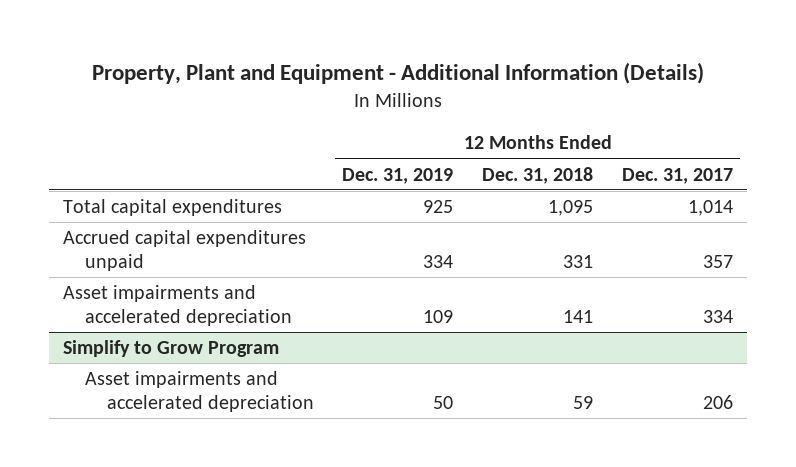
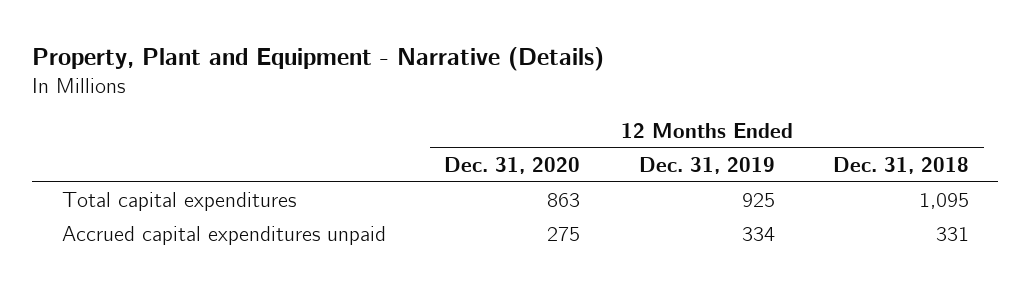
- Property, Plant and Equipment - Additional Information (Details)
+ Property, Plant and Equipment - Narrative (Details)
- | 12 Months Ended Dec. 31, 2019 | 12 Months Ended Dec. 31, 2018 | 12 Months Ended Dec. 31, 2017
+ | 12 Months Ended Dec. 31, 2020 | 12 Months Ended Dec. 31, 2019 | 12 Months Ended Dec. 31, 2018
- Asset impairments and accelerated depreciation | 109 | 141 | 334
- Simplify to Grow Program
- Asset impairments and accelerated depreciation | 50 | 59 | 206

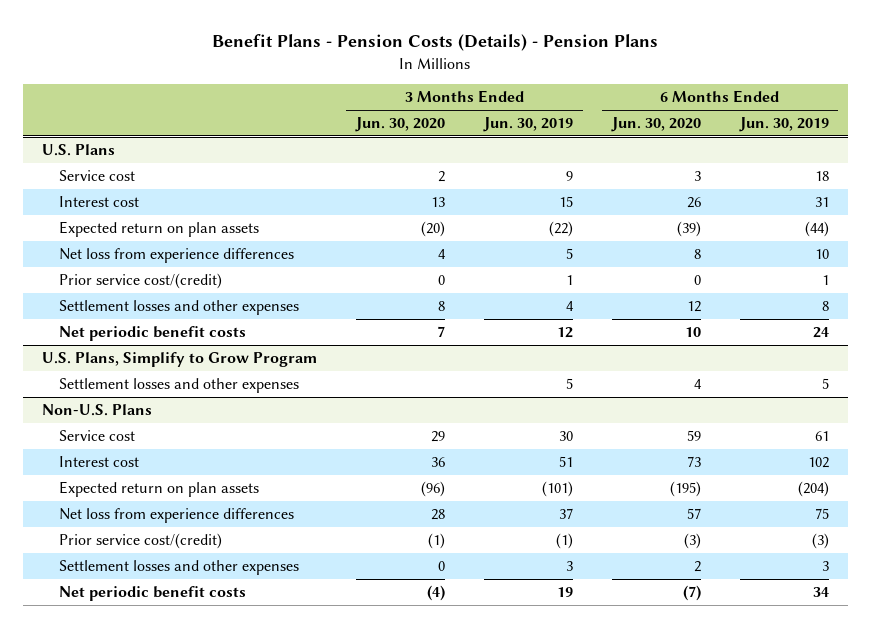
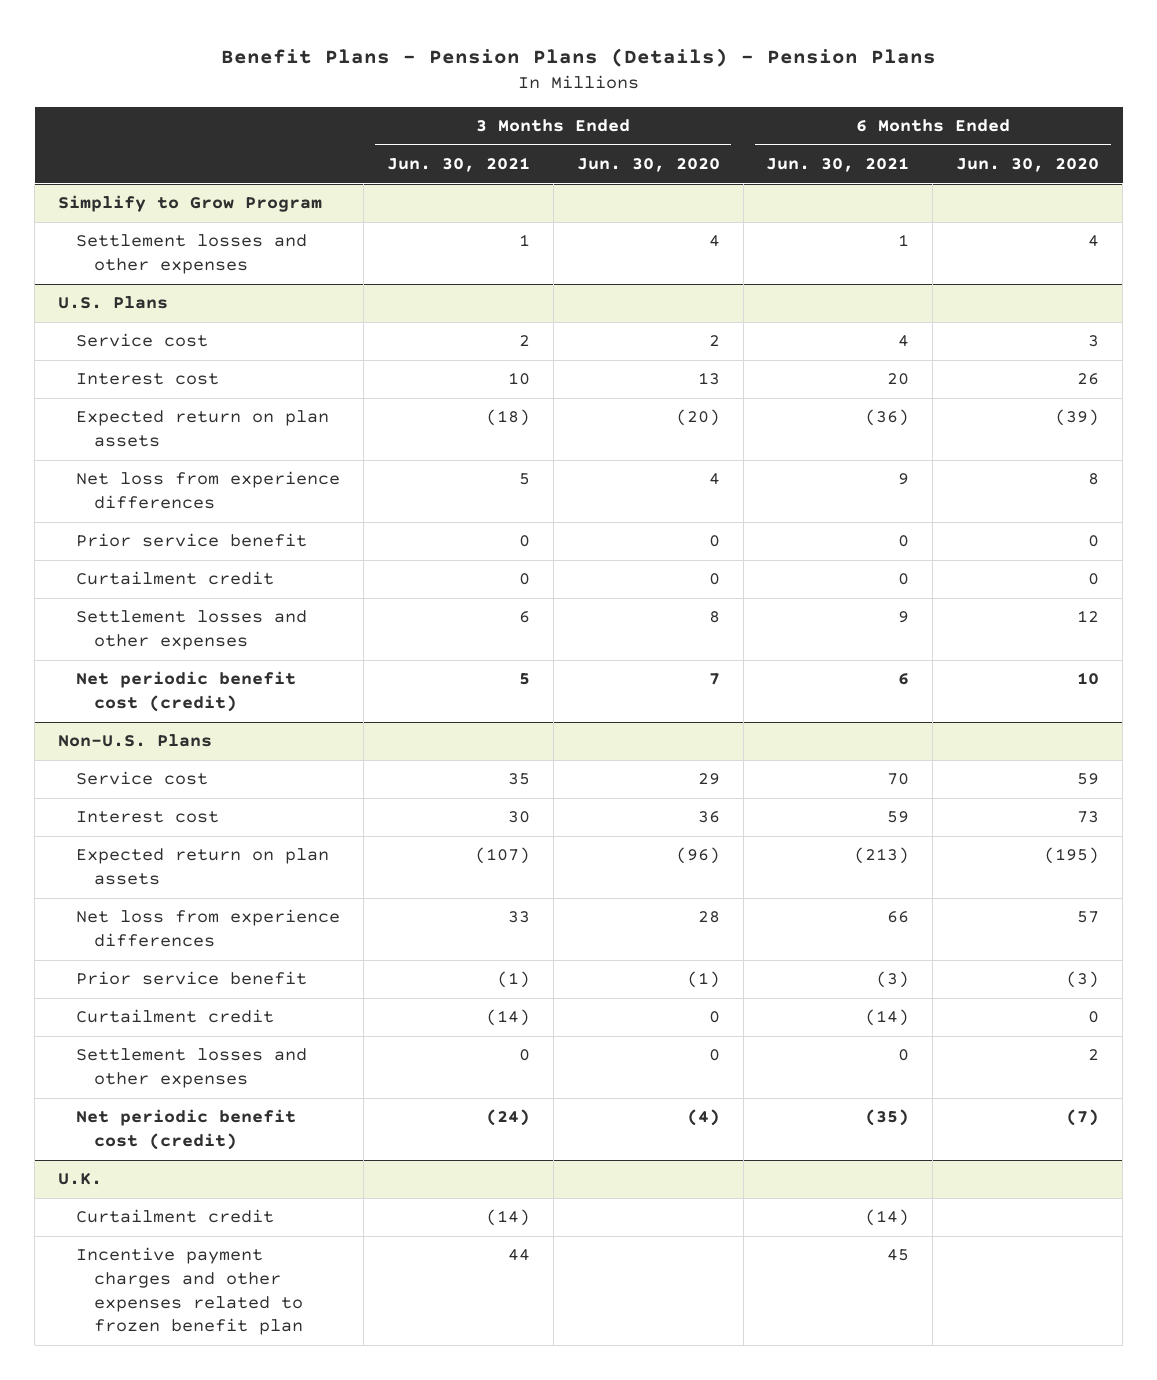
- Benefit Plans - Pension Costs (Details) - Pension Plans
+ Benefit Plans - Pension Plans (Details) - Pension Plans
- | 3 Months Ended Jun. 30, 2020 | 3 Months Ended Jun. 30, 2019 | 6 Months Ended Jun. 30, 2020 | 6 Months Ended Jun. 30, 2019
+ | 3 Months Ended Jun. 30, 2021 | 3 Months Ended Jun. 30, 2020 | 6 Months Ended Jun. 30, 2021 | 6 Months Ended Jun. 30, 2020
+ Simplify to Grow Program
+ Settlement losses and other expenses | 1 | 4 | 1 | 4
@ U.S. Plans
- Prior service cost/(credit) | 0 | 1 | 0 | 1
+ Prior service benefit | 0 | 0 | 0 | 0
+ Curtailment credit | 0 | 0 | 0 | 0
- Net periodic benefit costs | 7 | 12 | 10 | 24
- U.S. Plans, Simplify to Grow Program
- Settlement losses and other expenses | | 5 | 4 | 5
@ U.S. Plans
+ Net periodic benefit cost (credit) | 5 | 7 | 6 | 10
@ Non-U.S. Plans
- Prior service cost/(credit) | (1) | (1) | (3) | (3)
+ Prior service benefit | (1) | (1) | (3) | (3)
+ Curtailment credit | (14) | 0 | (14) | 0
- Net periodic benefit costs | (4) | 19 | (7) | 34
+ Net periodic benefit cost (credit) | (24) | (4) | (35) | (7)
+ U.K.
+ Curtailment credit | (14) | | (14) |
+ Incentive payment charges and other expenses related to frozen benefit plan | 44 | | 45 |

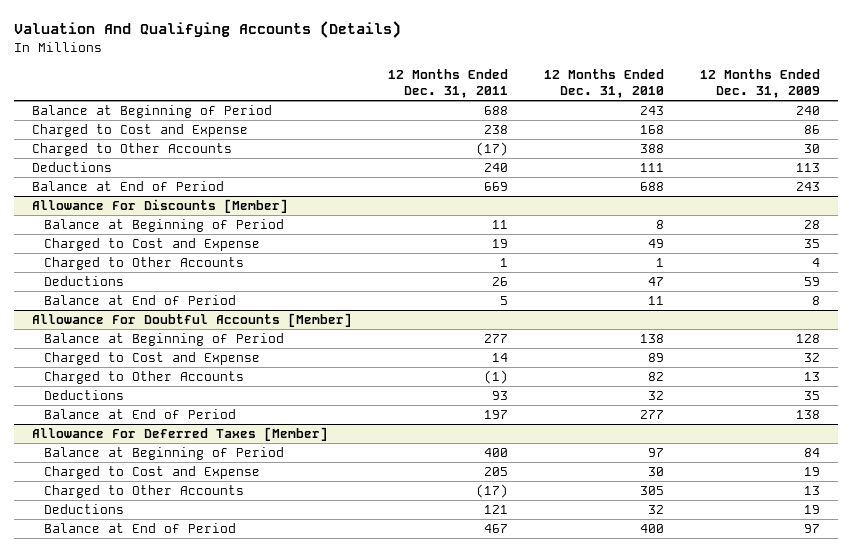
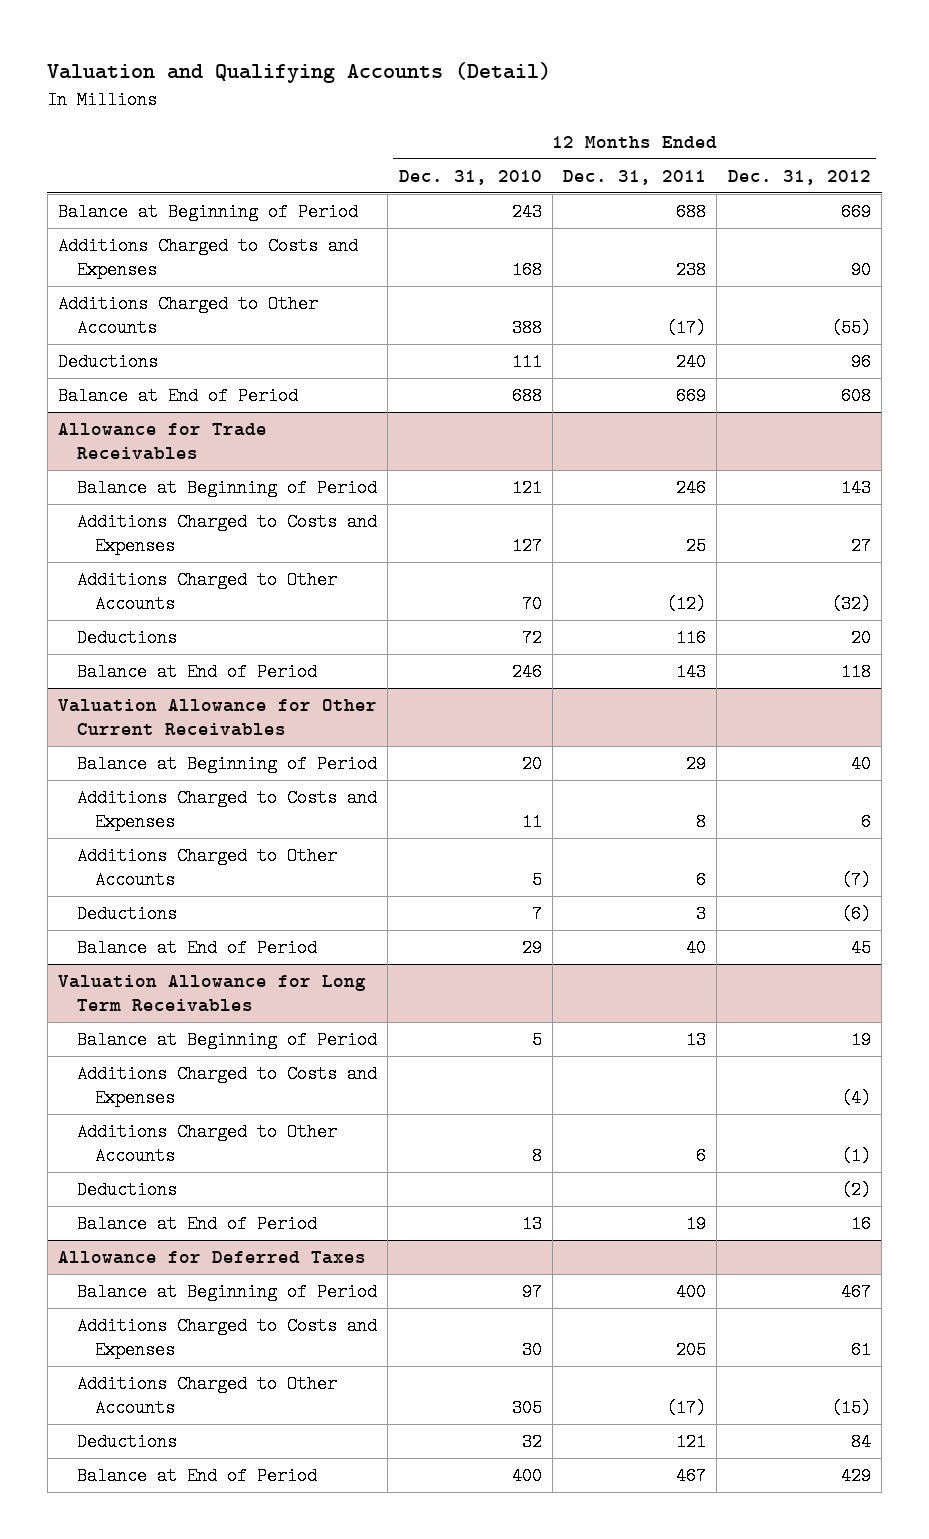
- Valuation And Qualifying Accounts (Details)
+ Valuation and Qualifying Accounts (Detail)
- | 12 Months Ended Dec. 31, 2011 | 12 Months Ended Dec. 31, 2010 | 12 Months Ended Dec. 31, 2009
+ | 12 Months Ended Dec. 31, 2010 | 12 Months Ended Dec. 31, 2011 | 12 Months Ended Dec. 31, 2012
- Charged to Cost and Expense | 238 | 168 | 86
- Charged to Other Accounts | (17) | 388 | 30
+ Additions Charged to Costs and Expenses | 168 | 238 | 90
+ Additions Charged to Other Accounts | 388 | (17) | (55)
- Allowance For Discounts [Member]
- Balance at Beginning of Period | 11 | 8 | 28
- Charged to Cost and Expense | 19 | 49 | 35
- Charged to Other Accounts | 1 | 1 | 4
- Deductions | 26 | 47 | 59
- Balance at End of Period | 5 | 11 | 8
- Allowance For Doubtful Accounts [Member]
- Balance at Beginning of Period | 277 | 138 | 128
- Charged to Cost and Expense | 14 | 89 | 32
- Charged to Other Accounts | (1) | 82 | 13
- Deductions | 93 | 32 | 35
- Balance at End of Period | 197 | 277 | 138
- Allowance For Deferred Taxes [Member]
+ Allowance for Trade Receivables
+ Balance at Beginning of Period | 121 | 246 | 143
+ Additions Charged to Costs and Expenses | 127 | 25 | 27
+ Additions Charged to Other Accounts | 70 | (12) | (32)
+ Deductions | 72 | 116 | 20
+ Balance at End of Period | 246 | 143 | 118
+ Valuation Allowance for Other Current Receivables
+ Balance at Beginning of Period | 20 | 29 | 40
+ Additions Charged to Costs and Expenses | 11 | 8 | 6
+ Additions Charged to Other Accounts | 5 | 6 | (7)
+ Deductions | 7 | 3 | (6)
+ Balance at End of Period | 29 | 40 | 45
+ Valuation Allowance for Long Term Receivables
+ Balance at Beginning of Period | 5 | 13 | 19
+ Additions Charged to Costs and Expenses | | | (4)
+ Additions Charged to Other Accounts | 8 | 6 | (1)
+ Deductions | | | (2)
+ Balance at End of Period | 13 | 19 | 16
+ Allowance for Deferred Taxes
- Charged to Cost and Expense | 205 | 30 | 19
- Charged to Other Accounts | (17) | 305 | 13
+ Additions Charged to Costs and Expenses | 30 | 205 | 61
+ Additions Charged to Other Accounts | 305 | (17) | (15)

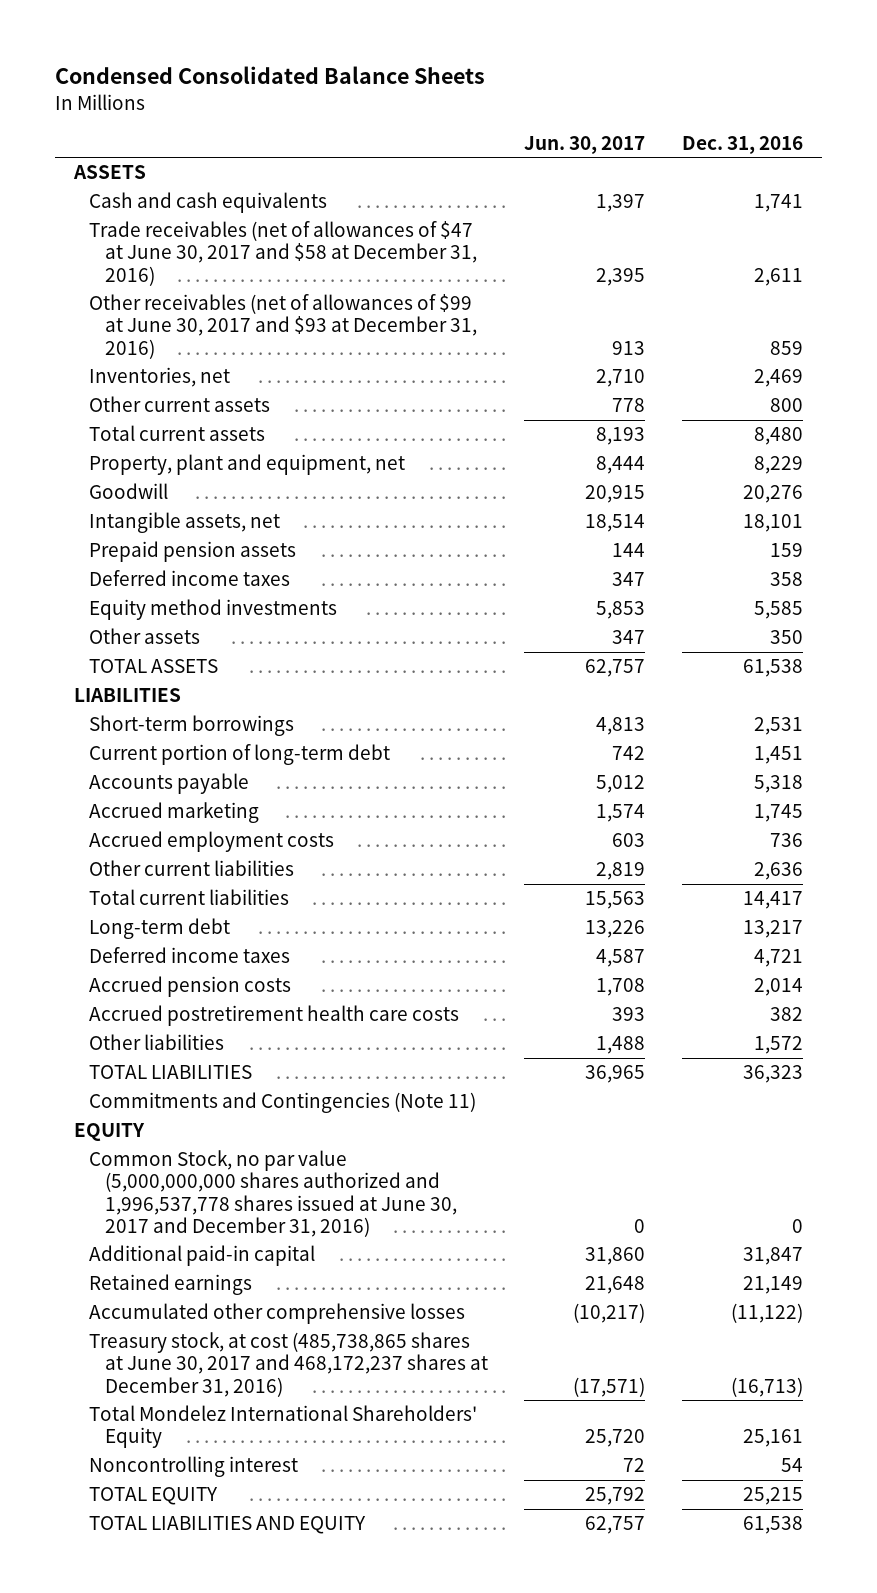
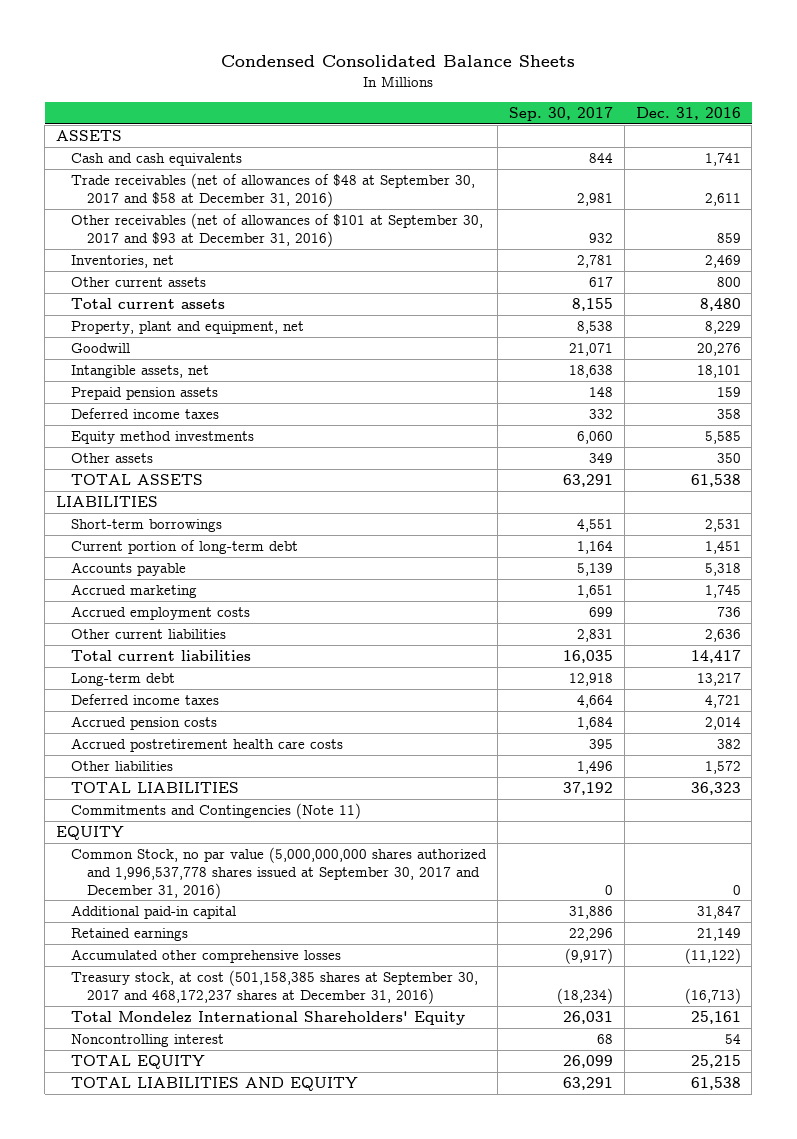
- | Jun. 30, 2017 | Dec. 31, 2016
+ | Sep. 30, 2017 | Dec. 31, 2016
- Trade receivables (net of allowances of $47 at June 30, 2017 and $58 at December 31, 2016) | 2,395 | 2,611
- Other receivables (net of allowances of $99 at June 30, 2017 and $93 at December 31, 2016) | 913 | 859
+ Trade receivables (net of allowances of $48 at September 30, 2017 and $58 at December 31, 2016) | 2,981 | 2,611
+ Other receivables (net of allowances of $101 at September 30, 2017 and $93 at December 31, 2016) | 932 | 859
- Common Stock, no par value (5,000,000,000 shares authorized and 1,996,537,778 shares issued at June 30, 2017 and December 31, 2016) | 0 | 0
+ Common Stock, no par value (5,000,000,000 shares authorized and 1,996,537,778 shares issued at September 30, 2017 and December 31, 2016) | 0 | 0
- Treasury stock, at cost (485,738,865 shares at June 30, 2017 and 468,172,237 shares at December 31, 2016) | (17,571) | (16,713)
+ Treasury stock, at cost (501,158,385 shares at September 30, 2017 and 468,172,237 shares at December 31, 2016) | (18,234) | (16,713)

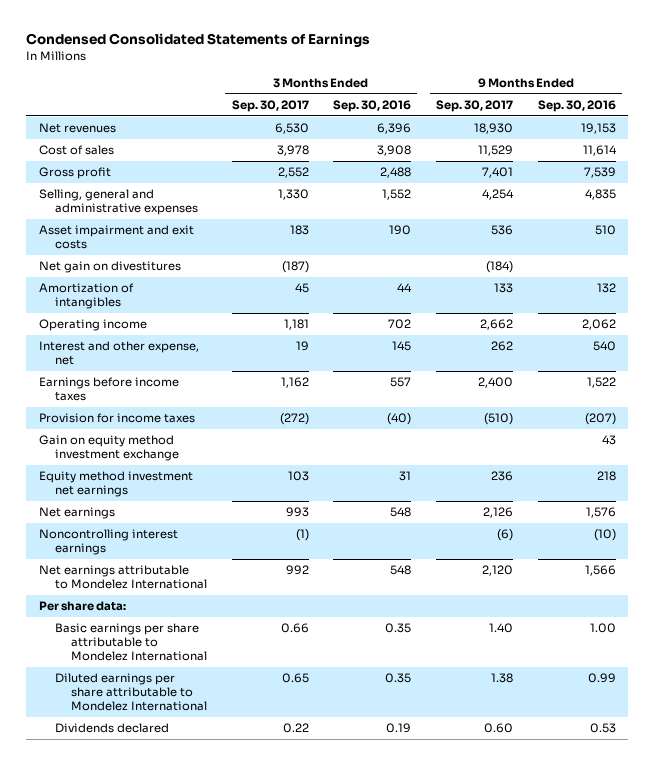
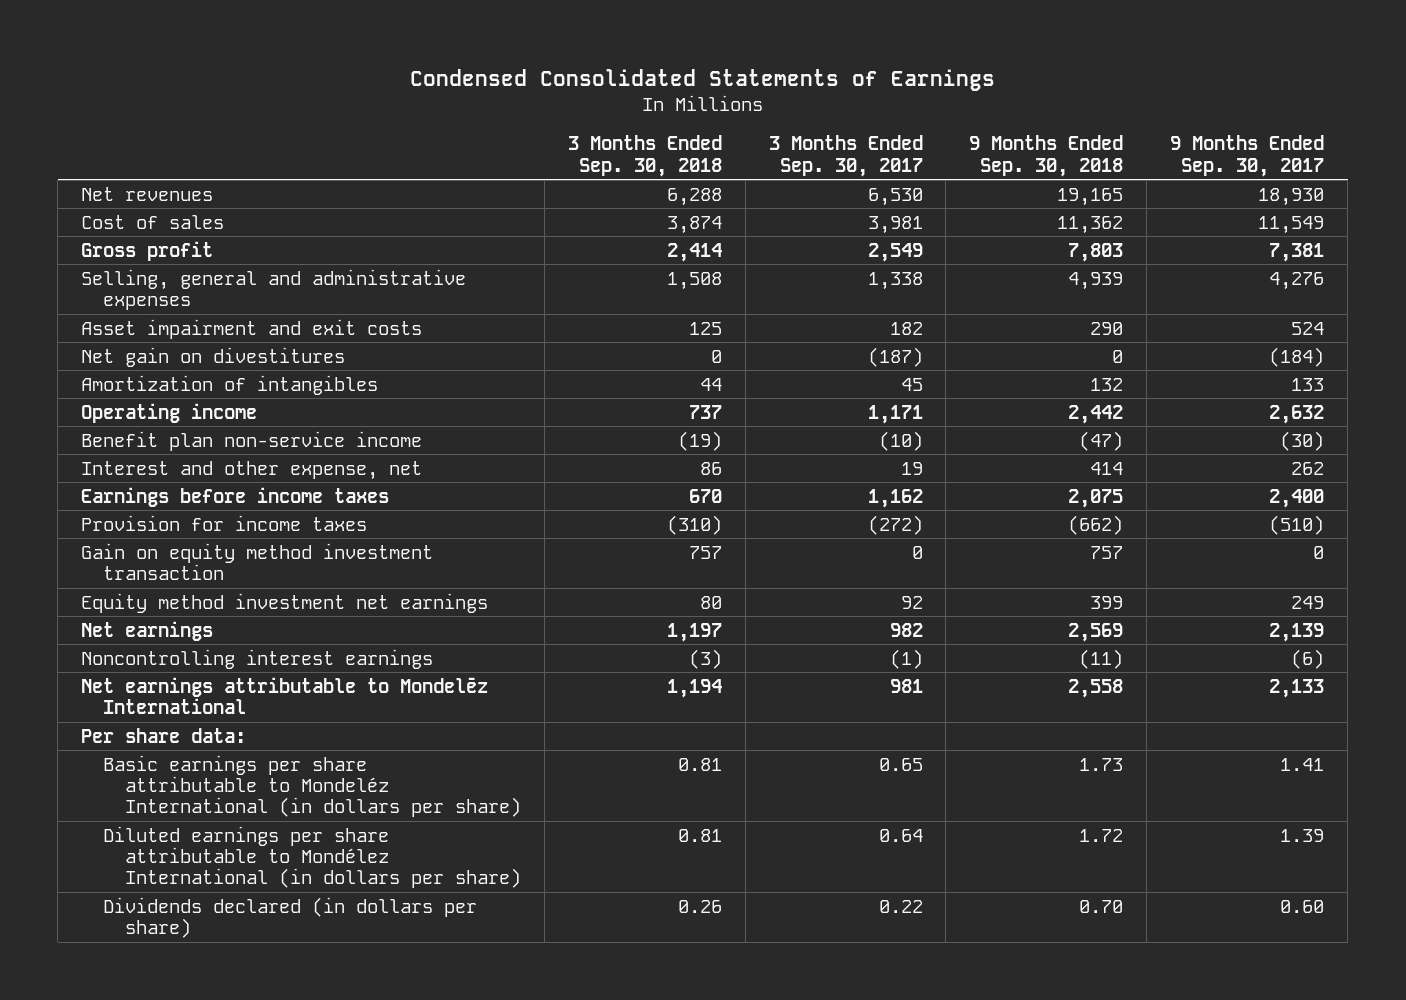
- | 3 Months Ended Sep. 30, 2017 | 3 Months Ended Sep. 30, 2016 | 9 Months Ended Sep. 30, 2017 | 9 Months Ended Sep. 30, 2016
+ | 3 Months Ended Sep. 30, 2018 | 3 Months Ended Sep. 30, 2017 | 9 Months Ended Sep. 30, 2018 | 9 Months Ended Sep. 30, 2017
- Cost of sales | 3,978 | 3,908 | 11,529 | 11,614
- Gross profit | 2,552 | 2,488 | 7,401 | 7,539
- Selling, general and administrative expenses | 1,330 | 1,552 | 4,254 | 4,835
- Asset impairment and exit costs | 183 | 190 | 536 | 510
+ Cost of sales | 3,874 | 3,981 | 11,362 | 11,549
+ Gross profit | 2,414 | 2,549 | 7,803 | 7,381
+ Selling, general and administrative expenses | 1,508 | 1,338 | 4,939 | 4,276
+ Asset impairment and exit costs | 125 | 182 | 290 | 524
- Operating income | 1,181 | 702 | 2,662 | 2,062
+ Operating income | 737 | 1,171 | 2,442 | 2,632
+ Benefit plan non-service income | (19) | (10) | (47) | (30)
- Gain on equity method investment exchange | | | | 43
- Equity method investment net earnings | 103 | 31 | 236 | 218
- Net earnings | 993 | 548 | 2,126 | 1,576
+ Gain on equity method investment transaction | 757 | 0 | 757 | 0
+ Equity method investment net earnings | 80 | 92 | 399 | 249
+ Net earnings | 1,197 | 982 | 2,569 | 2,139
- Net earnings attributable to Mondelez International | 992 | 548 | 2,120 | 1,566
+ Net earnings attributable to Mondelēz International | 1,194 | 981 | 2,558 | 2,133
- Basic earnings per share attributable to Mondelez International | 0.66 | 0.35 | 1.40 | 1.00
- Diluted earnings per share attributable to Mondelez International | 0.65 | 0.35 | 1.38 | 0.99
- Dividends declared | 0.22 | 0.19 | 0.60 | 0.53
+ Basic earnings per share attributable to Mondeléz International (in dollars per share) | 0.81 | 0.65 | 1.73 | 1.41
+ Diluted earnings per share attributable to Mondélez International (in dollars per share) | 0.81 | 0.64 | 1.72 | 1.39
+ Dividends declared (in dollars per share) | 0.26 | 0.22 | 0.70 | 0.60

